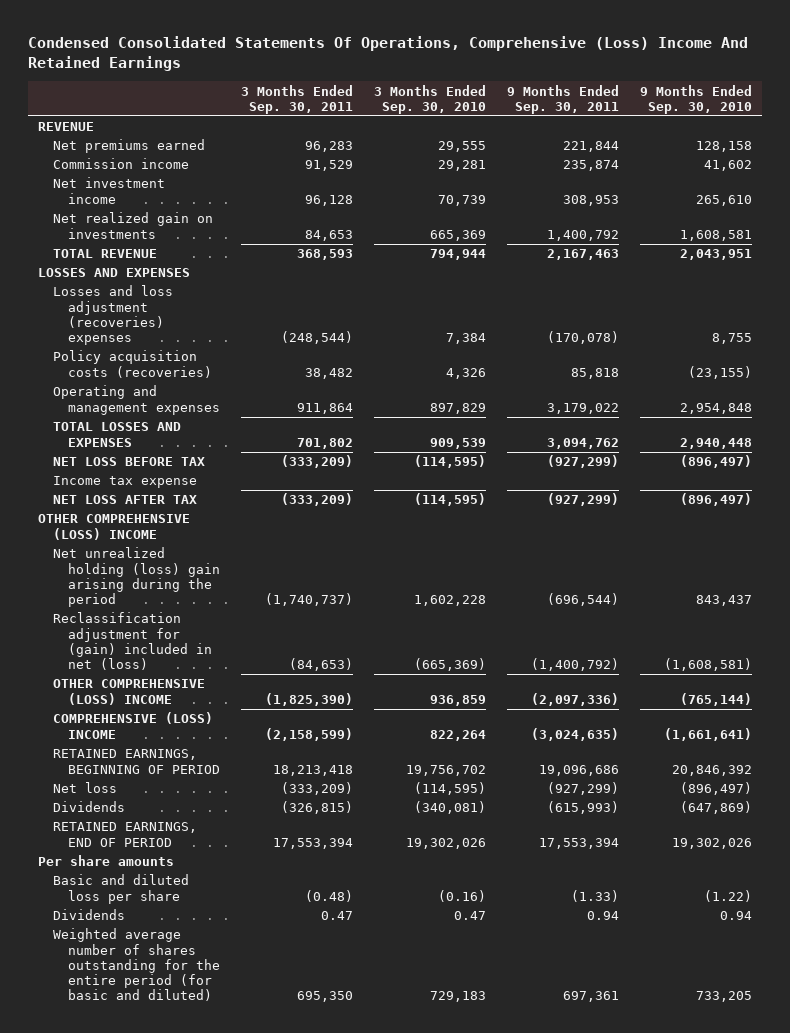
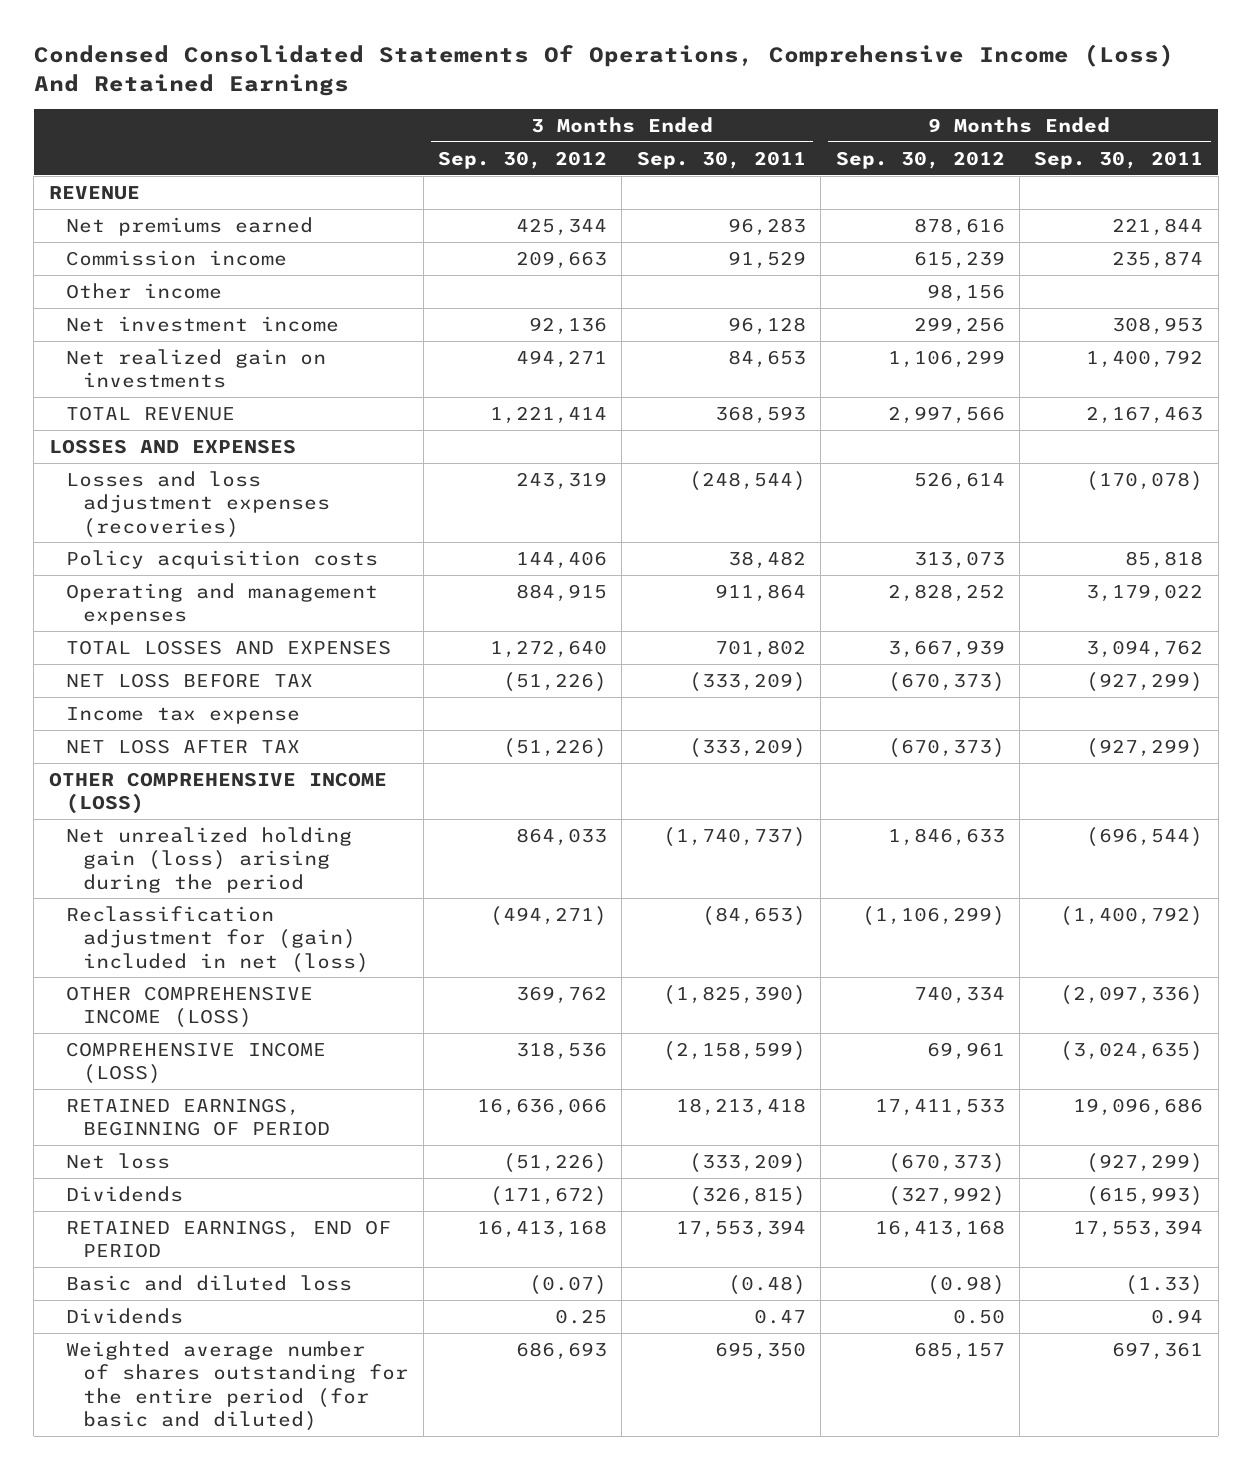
- Condensed Consolidated Statements Of Operations, Comprehensive (Loss) Income And Retained Earnings
+ Condensed Consolidated Statements Of Operations, Comprehensive Income (Loss) And Retained Earnings
- | 3 Months Ended Sep. 30, 2011 | 3 Months Ended Sep. 30, 2010 | 9 Months Ended Sep. 30, 2011 | 9 Months Ended Sep. 30, 2010
+ | 3 Months Ended Sep. 30, 2012 | 3 Months Ended Sep. 30, 2011 | 9 Months Ended Sep. 30, 2012 | 9 Months Ended Sep. 30, 2011
+ Other income | | | 98,156 |
- Losses and loss adjustment (recoveries) expenses | (248,544) | 7,384 | (170,078) | 8,755
- Policy acquisition costs (recoveries) | 38,482 | 4,326 | 85,818 | (23,155)
+ Losses and loss adjustment expenses (recoveries) | 243,319 | (248,544) | 526,614 | (170,078)
+ Policy acquisition costs | 144,406 | 38,482 | 313,073 | 85,818
- OTHER COMPREHENSIVE (LOSS) INCOME
- Net unrealized holding (loss) gain arising during the period | (1,740,737) | 1,602,228 | (696,544) | 843,437
+ OTHER COMPREHENSIVE INCOME (LOSS)
+ Net unrealized holding gain (loss) arising during the period | 864,033 | (1,740,737) | 1,846,633 | (696,544)
- OTHER COMPREHENSIVE (LOSS) INCOME | (1,825,390) | 936,859 | (2,097,336) | (765,144)
- COMPREHENSIVE (LOSS) INCOME | (2,158,599) | 822,264 | (3,024,635) | (1,661,641)
+ OTHER COMPREHENSIVE INCOME (LOSS) | 369,762 | (1,825,390) | 740,334 | (2,097,336)
+ COMPREHENSIVE INCOME (LOSS) | 318,536 | (2,158,599) | 69,961 | (3,024,635)
- Per share amounts
- Basic and diluted loss per share | (0.48) | (0.16) | (1.33) | (1.22)
+ Basic and diluted loss | (0.07) | (0.48) | (0.98) | (1.33)

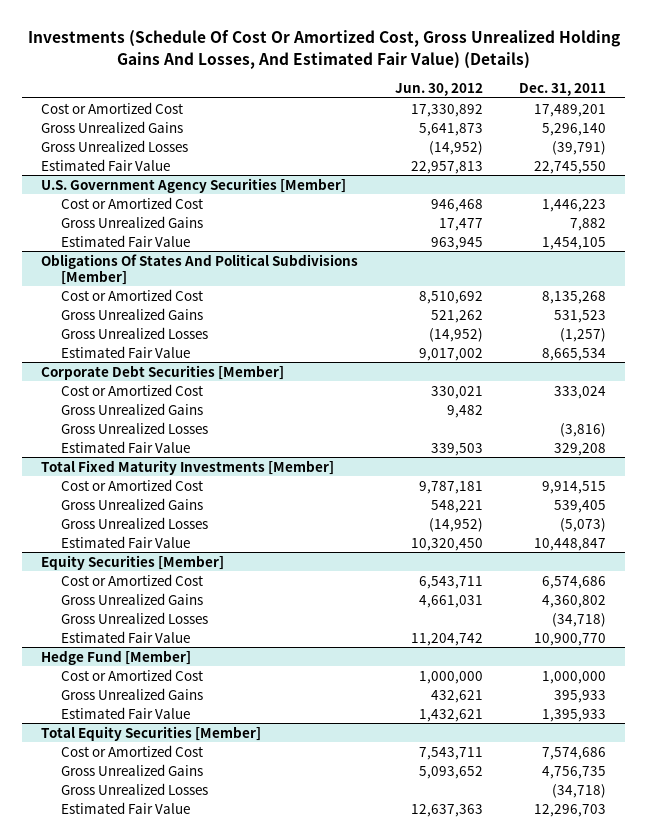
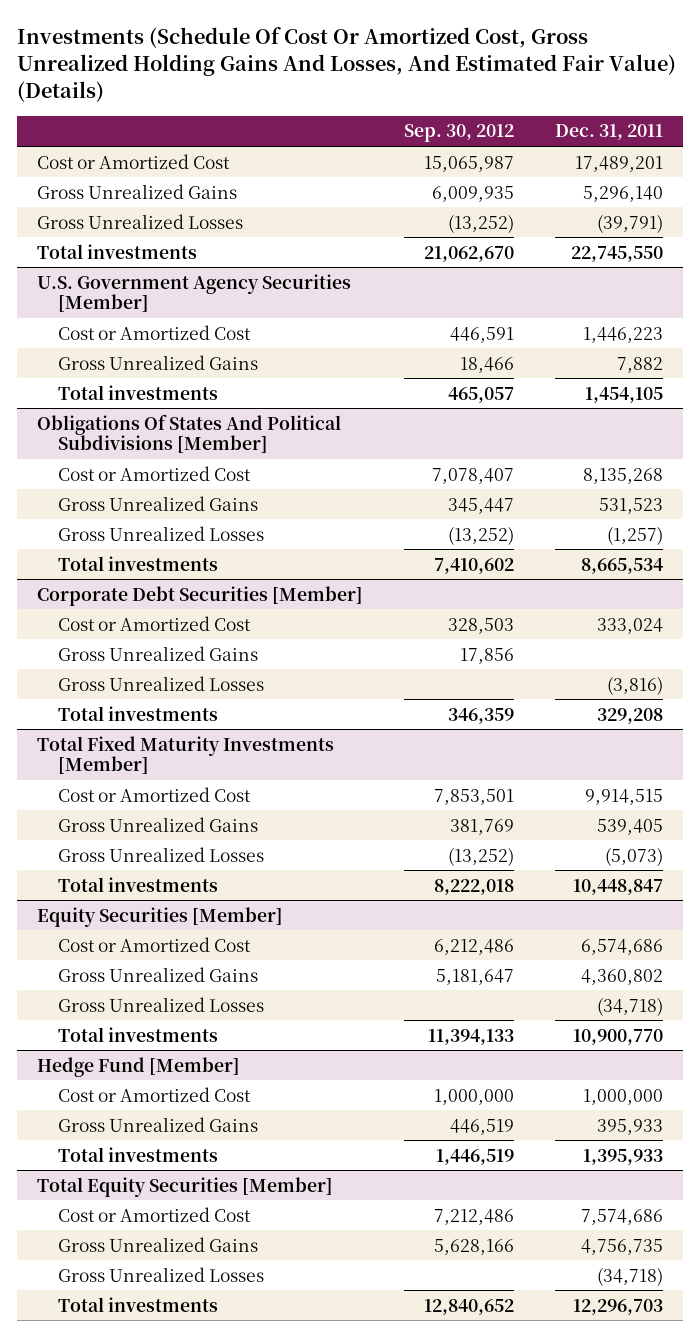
- | Jun. 30, 2012 | Dec. 31, 2011
+ | Sep. 30, 2012 | Dec. 31, 2011
- Estimated Fair Value | 22,957,813 | 22,745,550
+ Total investments | 21,062,670 | 22,745,550
@ U.S. Government Agency Securities [Member]
- Estimated Fair Value | 963,945 | 1,454,105
+ Total investments | 465,057 | 1,454,105
@ Obligations Of States And Political Subdivisions [Member]
- Estimated Fair Value | 9,017,002 | 8,665,534
+ Total investments | 7,410,602 | 8,665,534
@ Corporate Debt Securities [Member]
- Estimated Fair Value | 339,503 | 329,208
+ Total investments | 346,359 | 329,208
@ Total Fixed Maturity Investments [Member]
- Estimated Fair Value | 10,320,450 | 10,448,847
+ Total investments | 8,222,018 | 10,448,847
@ Equity Securities [Member]
- Estimated Fair Value | 11,204,742 | 10,900,770
+ Total investments | 11,394,133 | 10,900,770
@ Hedge Fund [Member]
- Estimated Fair Value | 1,432,621 | 1,395,933
+ Total investments | 1,446,519 | 1,395,933
@ Total Equity Securities [Member]
- Estimated Fair Value | 12,637,363 | 12,296,703
+ Total investments | 12,840,652 | 12,296,703

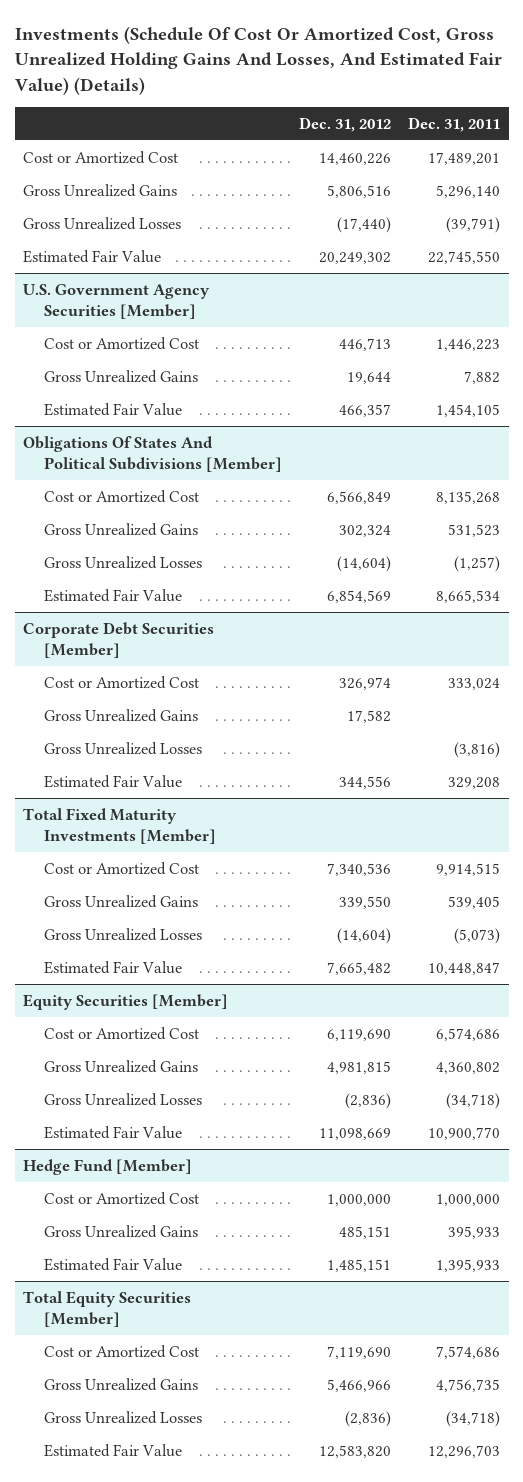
- | Sep. 30, 2012 | Dec. 31, 2011
+ | Dec. 31, 2012 | Dec. 31, 2011
- Total investments | 21,062,670 | 22,745,550
+ Estimated Fair Value | 20,249,302 | 22,745,550
@ U.S. Government Agency Securities [Member]
- Total investments | 465,057 | 1,454,105
+ Estimated Fair Value | 466,357 | 1,454,105
@ Obligations Of States And Political Subdivisions [Member]
- Total investments | 7,410,602 | 8,665,534
+ Estimated Fair Value | 6,854,569 | 8,665,534
@ Corporate Debt Securities [Member]
- Total investments | 346,359 | 329,208
+ Estimated Fair Value | 344,556 | 329,208
@ Total Fixed Maturity Investments [Member]
- Total investments | 8,222,018 | 10,448,847
+ Estimated Fair Value | 7,665,482 | 10,448,847
@ Equity Securities [Member]
- Total investments | 11,394,133 | 10,900,770
+ Estimated Fair Value | 11,098,669 | 10,900,770
@ Hedge Fund [Member]
- Total investments | 1,446,519 | 1,395,933
+ Estimated Fair Value | 1,485,151 | 1,395,933
@ Total Equity Securities [Member]
- Total investments | 12,840,652 | 12,296,703
+ Estimated Fair Value | 12,583,820 | 12,296,703

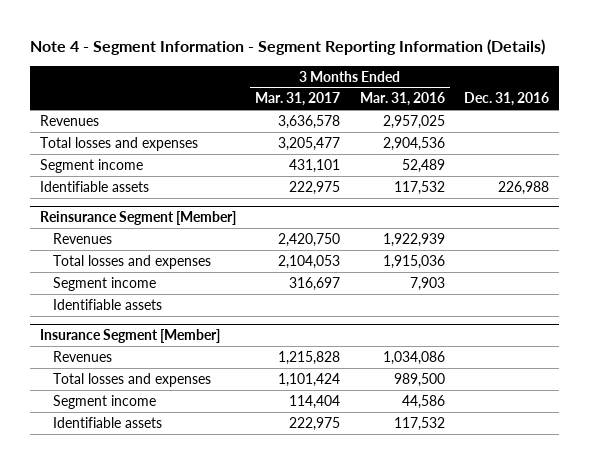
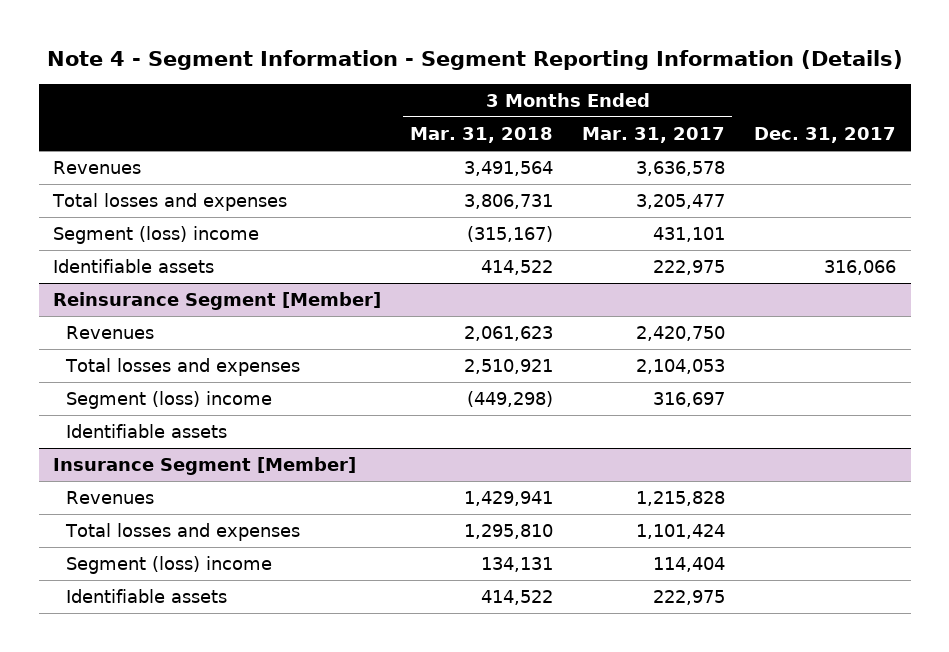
- | 3 Months Ended Mar. 31, 2017 | 3 Months Ended Mar. 31, 2016 | Dec. 31, 2016
+ | 3 Months Ended Mar. 31, 2018 | 3 Months Ended Mar. 31, 2017 | Dec. 31, 2017
- Segment income | 431,101 | 52,489 |
+ Segment (loss) income | (315,167) | 431,101 |
@ Reinsurance Segment [Member]
- Segment income | 316,697 | 7,903 |
+ Segment (loss) income | (449,298) | 316,697 |
@ Insurance Segment [Member]
- Segment income | 114,404 | 44,586 |
+ Segment (loss) income | 134,131 | 114,404 |

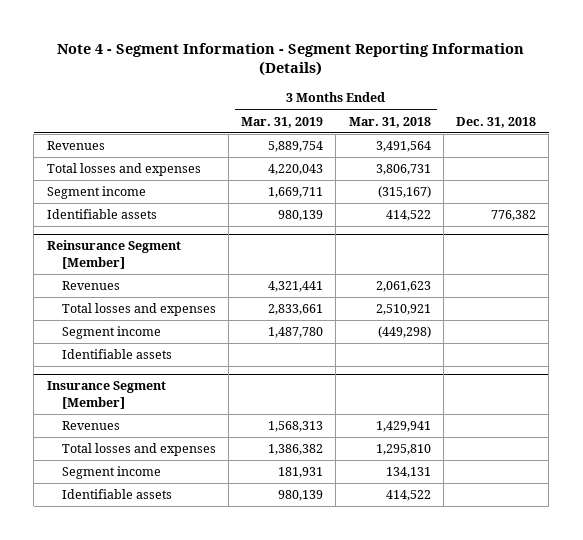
- | 3 Months Ended Mar. 31, 2018 | 3 Months Ended Mar. 31, 2017 | Dec. 31, 2017
+ | 3 Months Ended Mar. 31, 2019 | 3 Months Ended Mar. 31, 2018 | Dec. 31, 2018
- Segment (loss) income | (315,167) | 431,101 |
+ Segment income | 1,669,711 | (315,167) |
@ Reinsurance Segment [Member]
- Segment (loss) income | (449,298) | 316,697 |
+ Segment income | 1,487,780 | (449,298) |
@ Insurance Segment [Member]
- Segment (loss) income | 134,131 | 114,404 |
+ Segment income | 181,931 | 134,131 |

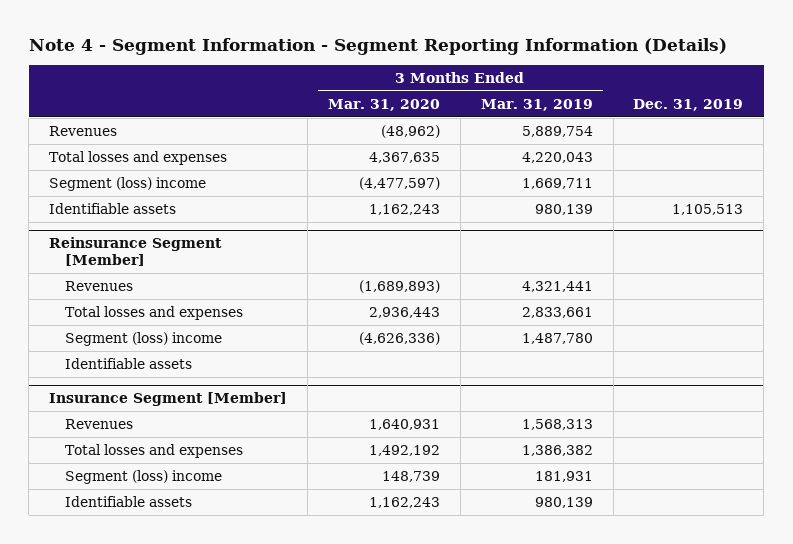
- | 3 Months Ended Mar. 31, 2019 | 3 Months Ended Mar. 31, 2018 | Dec. 31, 2018
+ | 3 Months Ended Mar. 31, 2020 | 3 Months Ended Mar. 31, 2019 | Dec. 31, 2019
- Segment income | 1,669,711 | (315,167) |
+ Segment (loss) income | (4,477,597) | 1,669,711 |
@ Reinsurance Segment [Member]
- Segment income | 1,487,780 | (449,298) |
+ Segment (loss) income | (4,626,336) | 1,487,780 |
@ Insurance Segment [Member]
- Segment income | 181,931 | 134,131 |
+ Segment (loss) income | 148,739 | 181,931 |

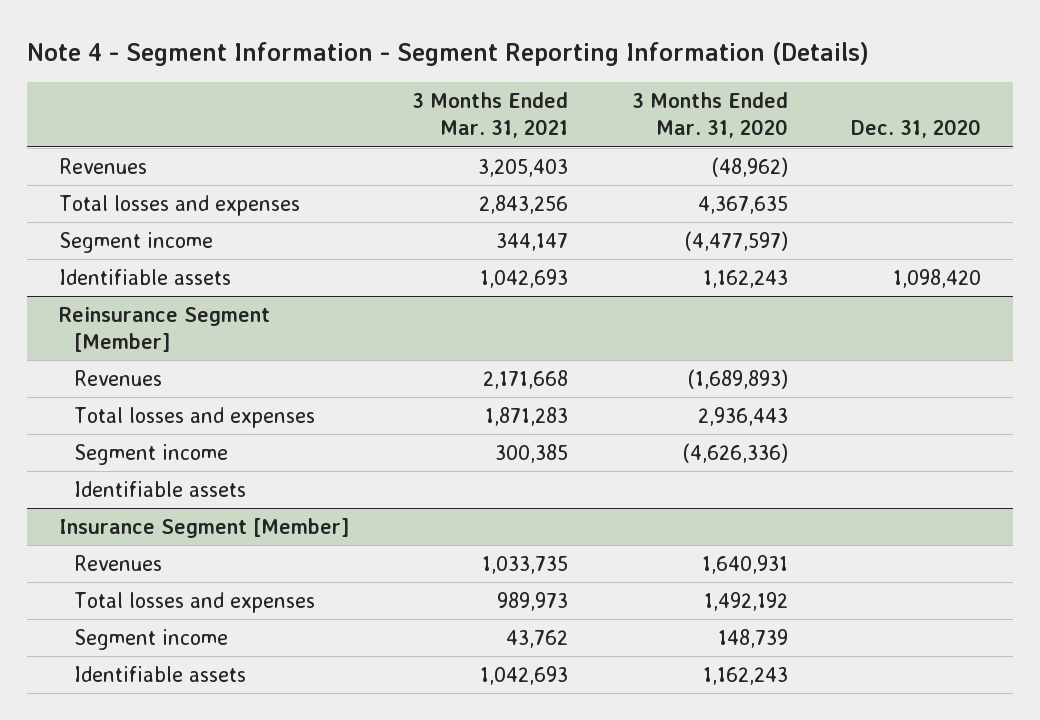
- | 3 Months Ended Mar. 31, 2020 | 3 Months Ended Mar. 31, 2019 | Dec. 31, 2019
+ | 3 Months Ended Mar. 31, 2021 | 3 Months Ended Mar. 31, 2020 | Dec. 31, 2020
- Segment (loss) income | (4,477,597) | 1,669,711 |
+ Segment income | 344,147 | (4,477,597) |
@ Reinsurance Segment [Member]
- Segment (loss) income | (4,626,336) | 1,487,780 |
+ Segment income | 300,385 | (4,626,336) |
@ Insurance Segment [Member]
- Segment (loss) income | 148,739 | 181,931 |
+ Segment income | 43,762 | 148,739 |

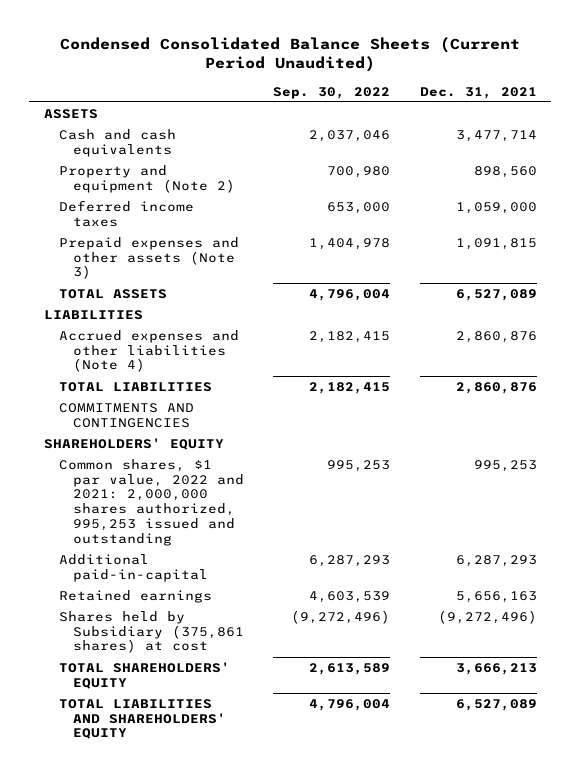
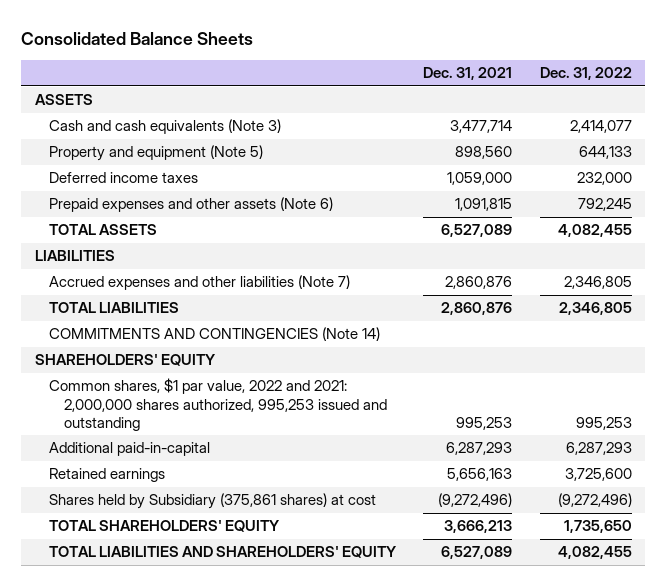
- Condensed Consolidated Balance Sheets (Current Period Unaudited)
+ Consolidated Balance Sheets
- | Sep. 30, 2022 | Dec. 31, 2021
+ | Dec. 31, 2021 | Dec. 31, 2022
- Cash and cash equivalents | 2,037,046 | 3,477,714
- Property and equipment (Note 2) | 700,980 | 898,560
+ Cash and cash equivalents (Note 3) | 3,477,714 | 2,414,077
+ Property and equipment (Note 5) | 898,560 | 644,133
- Prepaid expenses and other assets (Note 3) | 1,404,978 | 1,091,815
+ Prepaid expenses and other assets (Note 6) | 1,091,815 | 792,245
- Accrued expenses and other liabilities (Note 4) | 2,182,415 | 2,860,876
+ Accrued expenses and other liabilities (Note 7) | 2,860,876 | 2,346,805
- COMMITMENTS AND CONTINGENCIES
+ COMMITMENTS AND CONTINGENCIES (Note 14)

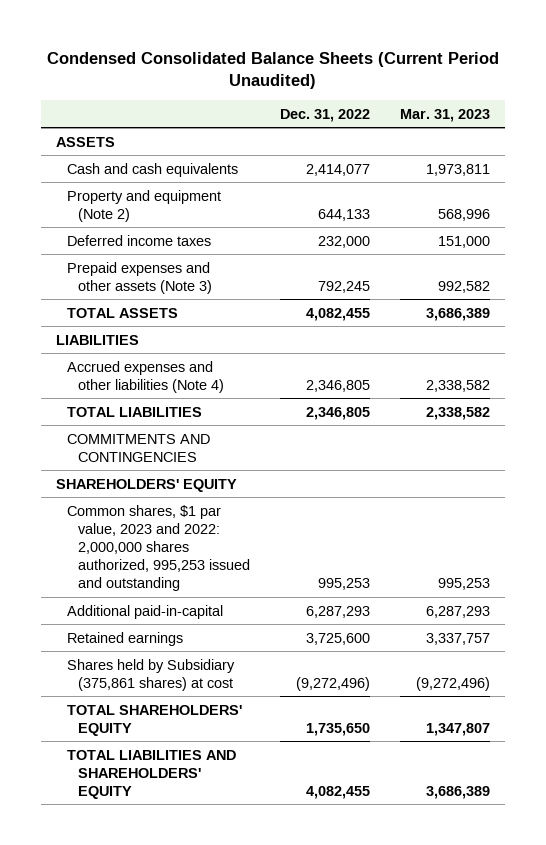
- Consolidated Balance Sheets
+ Condensed Consolidated Balance Sheets (Current Period Unaudited)
- | Dec. 31, 2021 | Dec. 31, 2022
+ | Dec. 31, 2022 | Mar. 31, 2023
- Cash and cash equivalents (Note 3) | 3,477,714 | 2,414,077
- Property and equipment (Note 5) | 898,560 | 644,133
+ Cash and cash equivalents | 2,414,077 | 1,973,811
+ Property and equipment (Note 2) | 644,133 | 568,996
- Prepaid expenses and other assets (Note 6) | 1,091,815 | 792,245
+ Prepaid expenses and other assets (Note 3) | 792,245 | 992,582
- Accrued expenses and other liabilities (Note 7) | 2,860,876 | 2,346,805
+ Accrued expenses and other liabilities (Note 4) | 2,346,805 | 2,338,582
- COMMITMENTS AND CONTINGENCIES (Note 14)
+ COMMITMENTS AND CONTINGENCIES
- Common shares, $1 par value, 2022 and 2021: 2,000,000 shares authorized, 995,253 issued and outstanding | 995,253 | 995,253
+ Common shares, $1 par value, 2023 and 2022: 2,000,000 shares authorized, 995,253 issued and outstanding | 995,253 | 995,253

